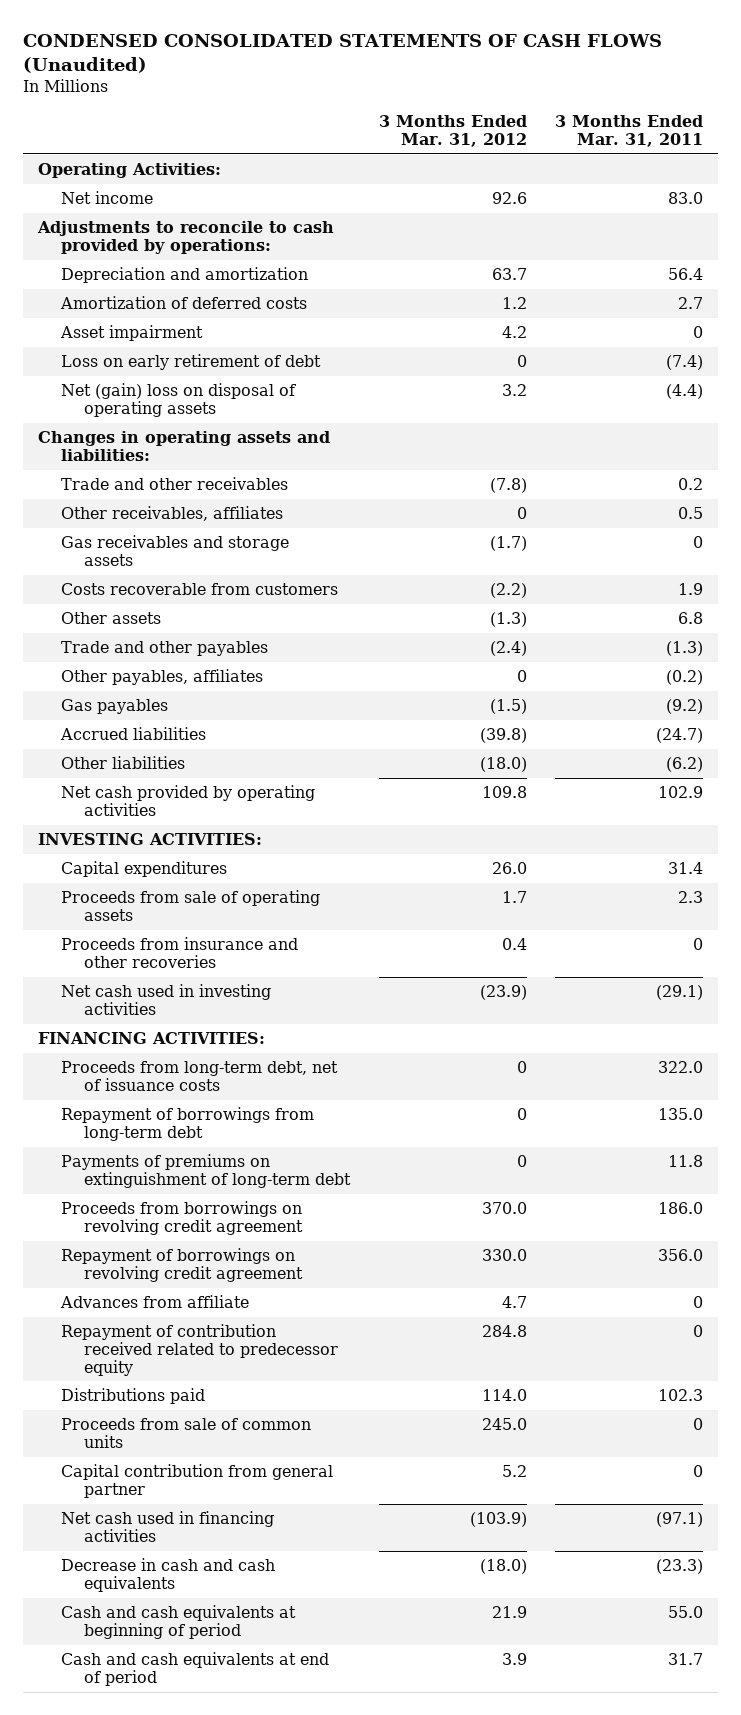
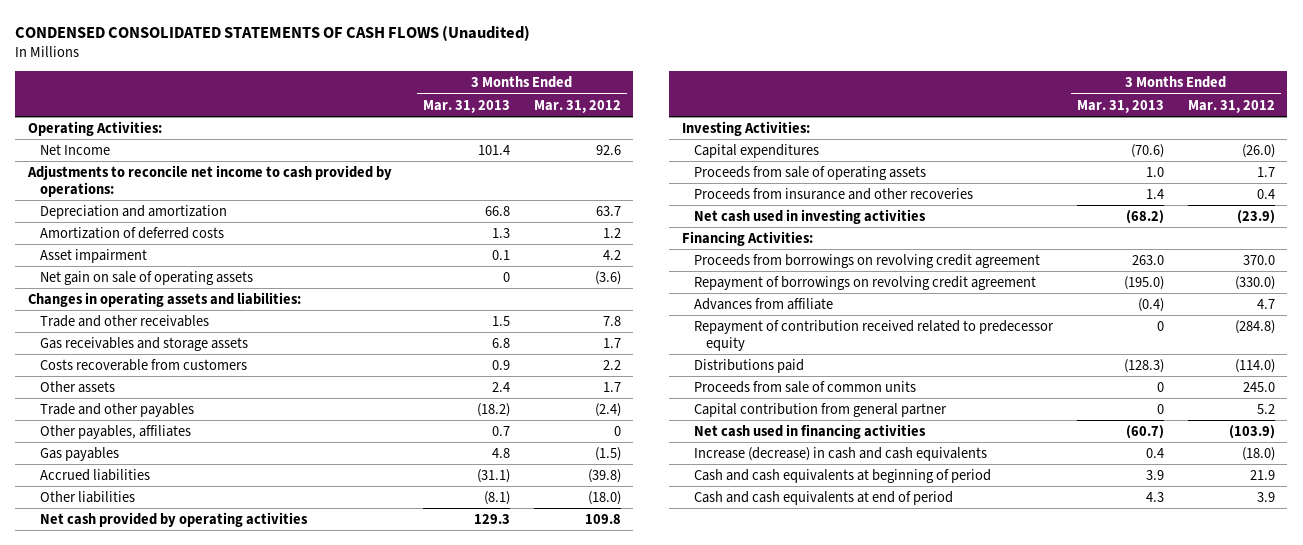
- | 3 Months Ended Mar. 31, 2012 | 3 Months Ended Mar. 31, 2011
+ | 3 Months Ended Mar. 31, 2013 | 3 Months Ended Mar. 31, 2012
- Net income | 92.6 | 83.0
- Adjustments to reconcile to cash provided by operations:
+ Net Income | 101.4 | 92.6
+ Adjustments to reconcile net income to cash provided by operations:
- Loss on early retirement of debt | 0 | (7.4)
- Net (gain) loss on disposal of operating assets | 3.2 | (4.4)
+ Net gain on sale of operating assets | 0 | (3.6)
- Trade and other receivables | (7.8) | 0.2
- Other receivables, affiliates | 0 | 0.5
- Gas receivables and storage assets | (1.7) | 0
- Costs recoverable from customers | (2.2) | 1.9
- Other assets | (1.3) | 6.8
+ Trade and other receivables | 1.5 | 7.8
+ Gas receivables and storage assets | 6.8 | 1.7
+ Costs recoverable from customers | 0.9 | 2.2
+ Other assets | 2.4 | 1.7
- INVESTING ACTIVITIES:
- Capital expenditures | 26.0 | 31.4
+ Investing Activities:
+ Capital expenditures | (70.6) | (26.0)
- FINANCING ACTIVITIES:
- Proceeds from long-term debt, net of issuance costs | 0 | 322.0
- Repayment of borrowings from long-term debt | 0 | 135.0
- Payments of premiums on extinguishment of long-term debt | 0 | 11.8
+ Financing Activities:
- Repayment of borrowings on revolving credit agreement | 330.0 | 356.0
+ Repayment of borrowings on revolving credit agreement | (195.0) | (330.0)
- Repayment of contribution received related to predecessor equity | 284.8 | 0
- Distributions paid | 114.0 | 102.3
+ Repayment of contribution received related to predecessor equity | 0 | (284.8)
+ Distributions paid | (128.3) | (114.0)
- Decrease in cash and cash equivalents | (18.0) | (23.3)
+ Increase (decrease) in cash and cash equivalents | 0.4 | (18.0)

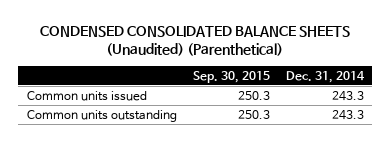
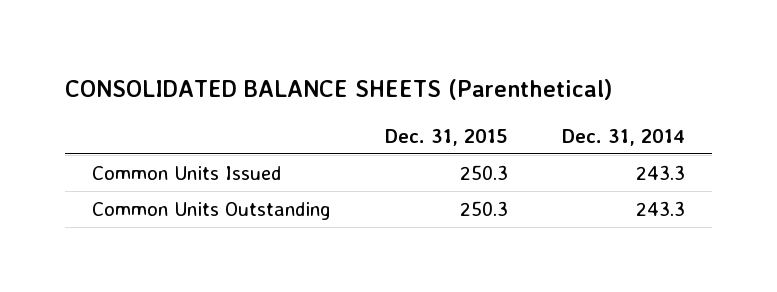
- CONDENSED CONSOLIDATED BALANCE SHEETS (Unaudited) (Parenthetical)
+ CONSOLIDATED BALANCE SHEETS (Parenthetical)
- | Sep. 30, 2015 | Dec. 31, 2014
+ | Dec. 31, 2015 | Dec. 31, 2014
- Common units issued | 250.3 | 243.3
- Common units outstanding | 250.3 | 243.3
+ Common Units Issued | 250.3 | 243.3
+ Common Units Outstanding | 250.3 | 243.3

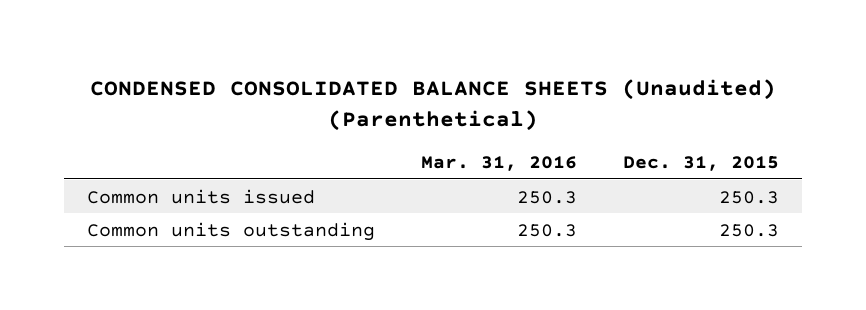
- CONSOLIDATED BALANCE SHEETS (Parenthetical)
+ CONDENSED CONSOLIDATED BALANCE SHEETS (Unaudited) (Parenthetical)
- | Dec. 31, 2015 | Dec. 31, 2014
+ | Mar. 31, 2016 | Dec. 31, 2015
- Common Units Issued | 250.3 | 243.3
- Common Units Outstanding | 250.3 | 243.3
+ Common units issued | 250.3 | 250.3
+ Common units outstanding | 250.3 | 250.3

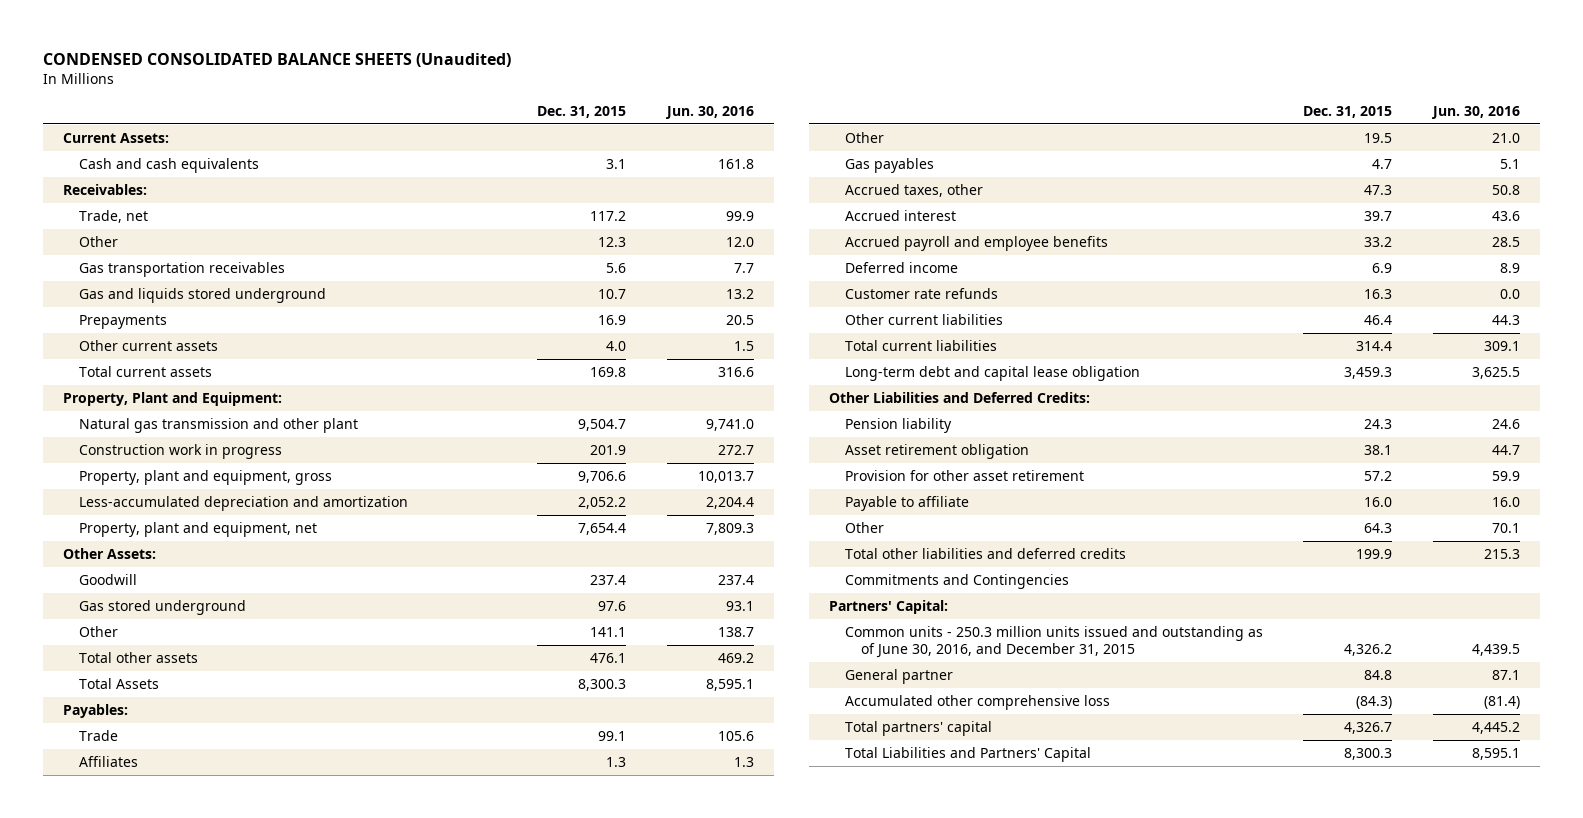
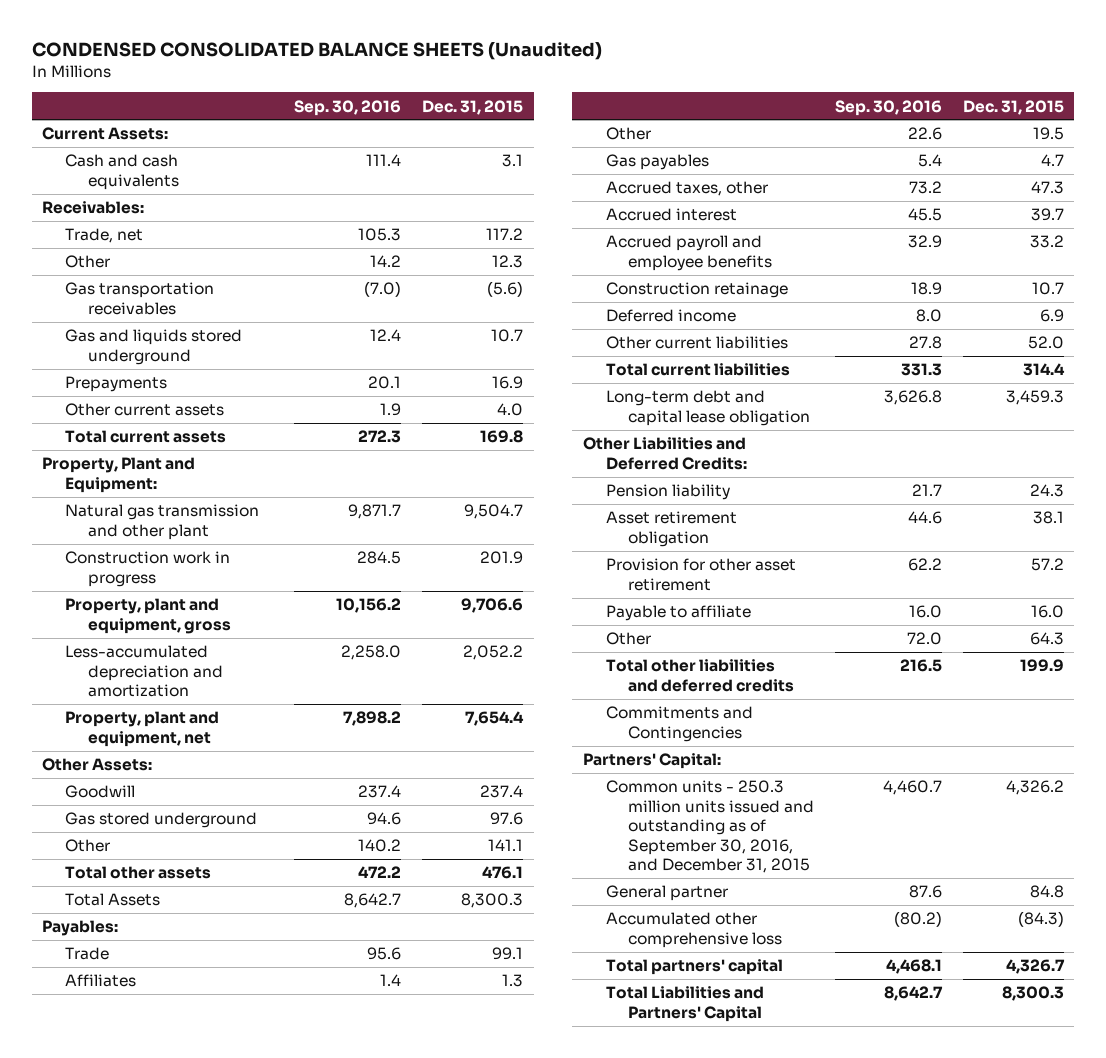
- | Dec. 31, 2015 | Jun. 30, 2016
+ | Sep. 30, 2016 | Dec. 31, 2015
- Gas transportation receivables | 5.6 | 7.7
+ Gas transportation receivables | (7.0) | (5.6)
+ Construction retainage | 18.9 | 10.7
- Customer rate refunds | 16.3 | 0.0
- Other current liabilities | 46.4 | 44.3
+ Other current liabilities | 27.8 | 52.0
- Common units - 250.3 million units issued and outstanding as of June 30, 2016, and December 31, 2015 | 4,326.2 | 4,439.5
+ Common units - 250.3 million units issued and outstanding as of September 30, 2016, and December 31, 2015 | 4,460.7 | 4,326.2

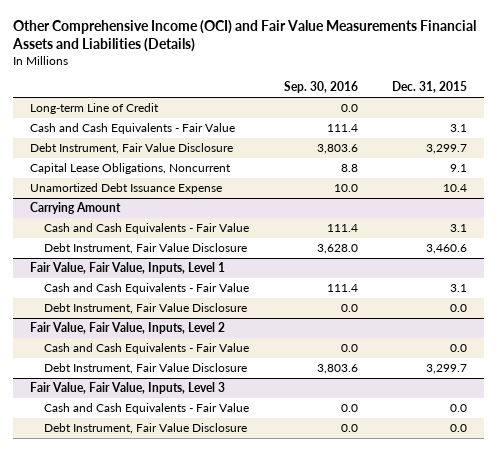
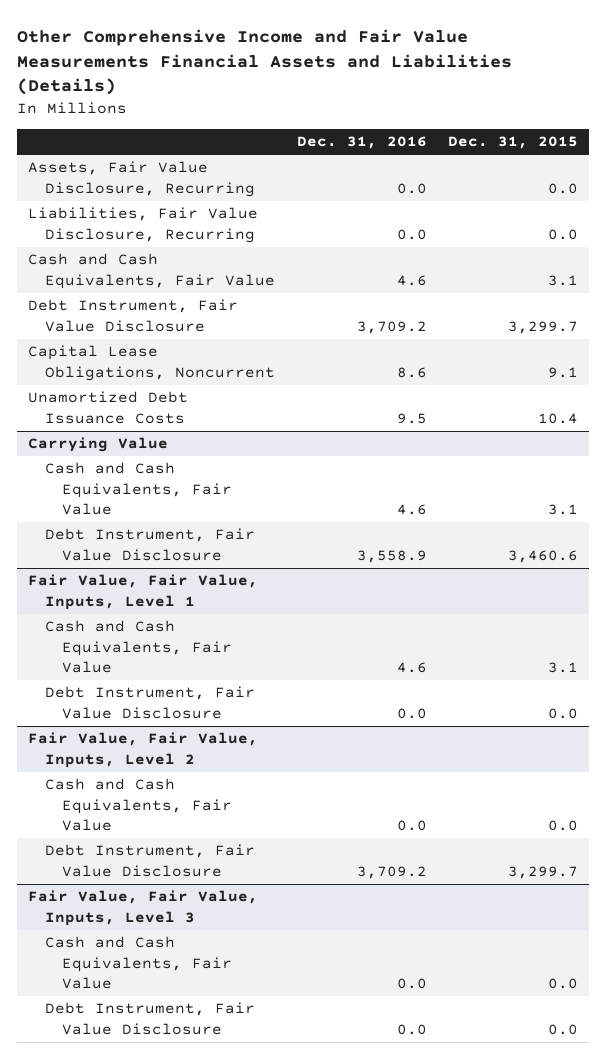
- Other Comprehensive Income (OCI) and Fair Value Measurements Financial Assets and Liabilities (Details)
+ Other Comprehensive Income and Fair Value Measurements Financial Assets and Liabilities (Details)
- | Sep. 30, 2016 | Dec. 31, 2015
+ | Dec. 31, 2016 | Dec. 31, 2015
- Long-term Line of Credit | 0.0 |
- Cash and Cash Equivalents - Fair Value | 111.4 | 3.1
+ Assets, Fair Value Disclosure, Recurring | 0.0 | 0.0
+ Liabilities, Fair Value Disclosure, Recurring | 0.0 | 0.0
+ Cash and Cash Equivalents, Fair Value | 4.6 | 3.1
- Unamortized Debt Issuance Expense | 10.0 | 10.4
- Carrying Amount
- Cash and Cash Equivalents - Fair Value | 111.4 | 3.1
+ Unamortized Debt Issuance Costs | 9.5 | 10.4
+ Carrying Value
+ Cash and Cash Equivalents, Fair Value | 4.6 | 3.1
@ Fair Value, Fair Value, Inputs, Level 1
- Cash and Cash Equivalents - Fair Value | 111.4 | 3.1
+ Cash and Cash Equivalents, Fair Value | 4.6 | 3.1
@ Fair Value, Fair Value, Inputs, Level 2
- Cash and Cash Equivalents - Fair Value | 0.0 | 0.0
+ Cash and Cash Equivalents, Fair Value | 0.0 | 0.0
@ Fair Value, Fair Value, Inputs, Level 3
- Cash and Cash Equivalents - Fair Value | 0.0 | 0.0
+ Cash and Cash Equivalents, Fair Value | 0.0 | 0.0

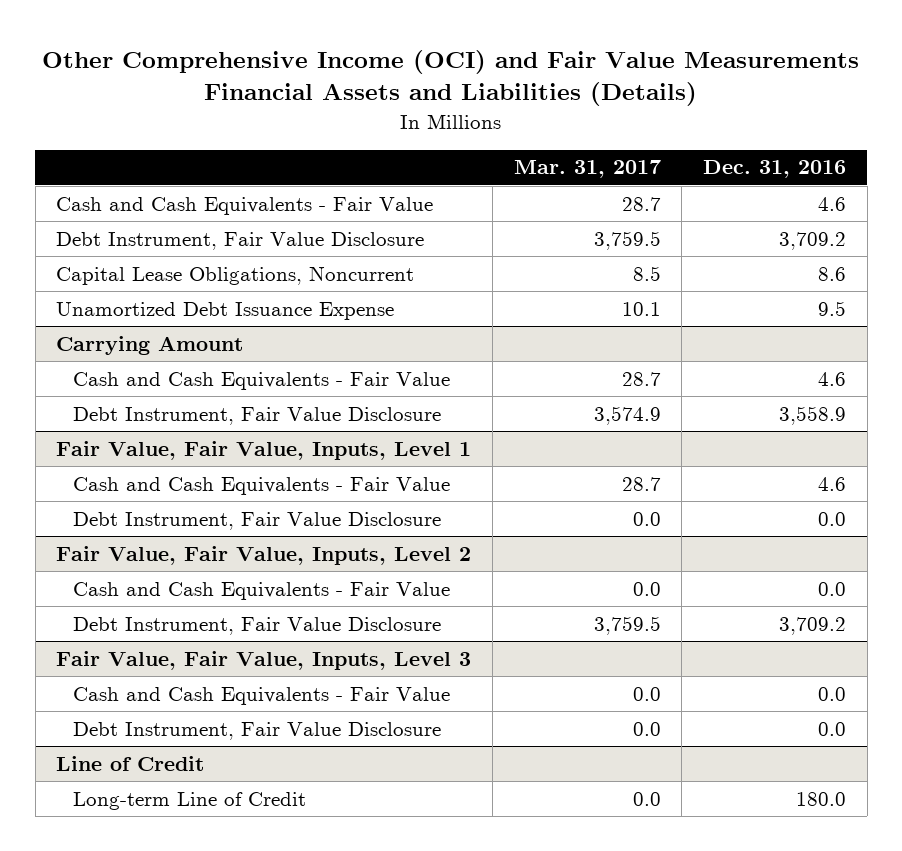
- Other Comprehensive Income and Fair Value Measurements Financial Assets and Liabilities (Details)
+ Other Comprehensive Income (OCI) and Fair Value Measurements Financial Assets and Liabilities (Details)
- | Dec. 31, 2016 | Dec. 31, 2015
+ | Mar. 31, 2017 | Dec. 31, 2016
- Assets, Fair Value Disclosure, Recurring | 0.0 | 0.0
- Liabilities, Fair Value Disclosure, Recurring | 0.0 | 0.0
- Cash and Cash Equivalents, Fair Value | 4.6 | 3.1
+ Cash and Cash Equivalents - Fair Value | 28.7 | 4.6
- Unamortized Debt Issuance Costs | 9.5 | 10.4
- Carrying Value
- Cash and Cash Equivalents, Fair Value | 4.6 | 3.1
+ Unamortized Debt Issuance Expense | 10.1 | 9.5
+ Carrying Amount
+ Cash and Cash Equivalents - Fair Value | 28.7 | 4.6
@ Fair Value, Fair Value, Inputs, Level 1
- Cash and Cash Equivalents, Fair Value | 4.6 | 3.1
+ Cash and Cash Equivalents - Fair Value | 28.7 | 4.6
@ Fair Value, Fair Value, Inputs, Level 2
- Cash and Cash Equivalents, Fair Value | 0.0 | 0.0
+ Cash and Cash Equivalents - Fair Value | 0.0 | 0.0
@ Fair Value, Fair Value, Inputs, Level 3
- Cash and Cash Equivalents, Fair Value | 0.0 | 0.0
+ Cash and Cash Equivalents - Fair Value | 0.0 | 0.0
+ Line of Credit
+ Long-term Line of Credit | 0.0 | 180.0

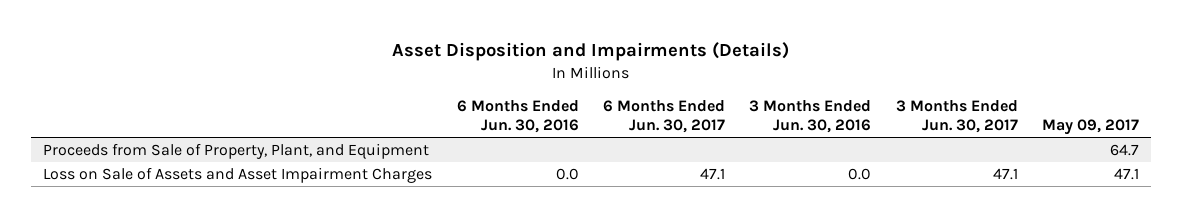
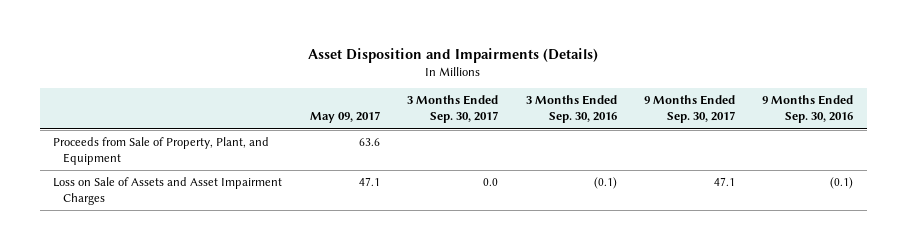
- | 6 Months Ended Jun. 30, 2016 | 6 Months Ended Jun. 30, 2017 | 3 Months Ended Jun. 30, 2016 | 3 Months Ended Jun. 30, 2017 | May 09, 2017
+ | May 09, 2017 | 3 Months Ended Sep. 30, 2017 | 3 Months Ended Sep. 30, 2016 | 9 Months Ended Sep. 30, 2017 | 9 Months Ended Sep. 30, 2016
- Proceeds from Sale of Property, Plant, and Equipment | | | | | 64.7
+ Proceeds from Sale of Property, Plant, and Equipment | 63.6 | | | |

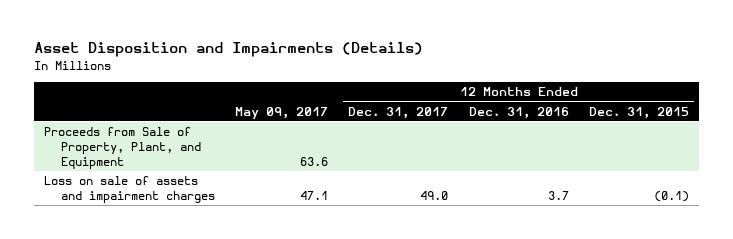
- | May 09, 2017 | 3 Months Ended Sep. 30, 2017 | 3 Months Ended Sep. 30, 2016 | 9 Months Ended Sep. 30, 2017 | 9 Months Ended Sep. 30, 2016
+ | May 09, 2017 | 12 Months Ended Dec. 31, 2017 | 12 Months Ended Dec. 31, 2016 | 12 Months Ended Dec. 31, 2015
- Loss on Sale of Assets and Asset Impairment Charges | 47.1 | 0.0 | (0.1) | 47.1 | (0.1)
+ Loss on sale of assets and impairment charges | 47.1 | 49.0 | 3.7 | (0.1)

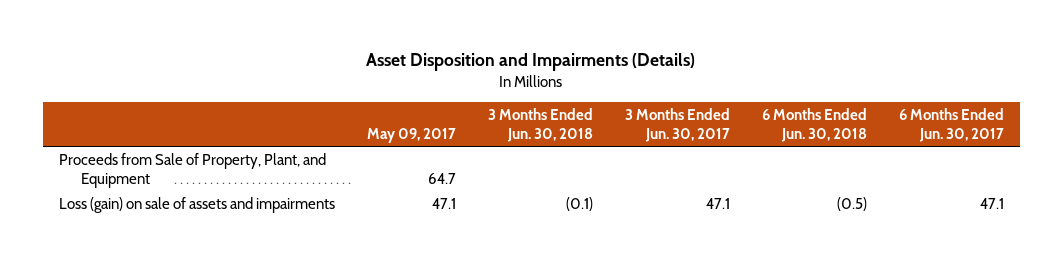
- | May 09, 2017 | 12 Months Ended Dec. 31, 2017 | 12 Months Ended Dec. 31, 2016 | 12 Months Ended Dec. 31, 2015
+ | May 09, 2017 | 3 Months Ended Jun. 30, 2018 | 3 Months Ended Jun. 30, 2017 | 6 Months Ended Jun. 30, 2018 | 6 Months Ended Jun. 30, 2017
- Proceeds from Sale of Property, Plant, and Equipment | 63.6 | | |
- Loss on sale of assets and impairment charges | 47.1 | 49.0 | 3.7 | (0.1)
+ Proceeds from Sale of Property, Plant, and Equipment | 64.7 | | | |
+ Loss (gain) on sale of assets and impairments | 47.1 | (0.1) | 47.1 | (0.5) | 47.1

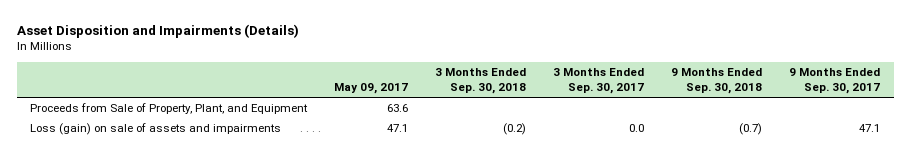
- | May 09, 2017 | 3 Months Ended Jun. 30, 2018 | 3 Months Ended Jun. 30, 2017 | 6 Months Ended Jun. 30, 2018 | 6 Months Ended Jun. 30, 2017
+ | May 09, 2017 | 3 Months Ended Sep. 30, 2018 | 3 Months Ended Sep. 30, 2017 | 9 Months Ended Sep. 30, 2018 | 9 Months Ended Sep. 30, 2017
- Proceeds from Sale of Property, Plant, and Equipment | 64.7 | | | |
+ Proceeds from Sale of Property, Plant, and Equipment | 63.6 | | | |

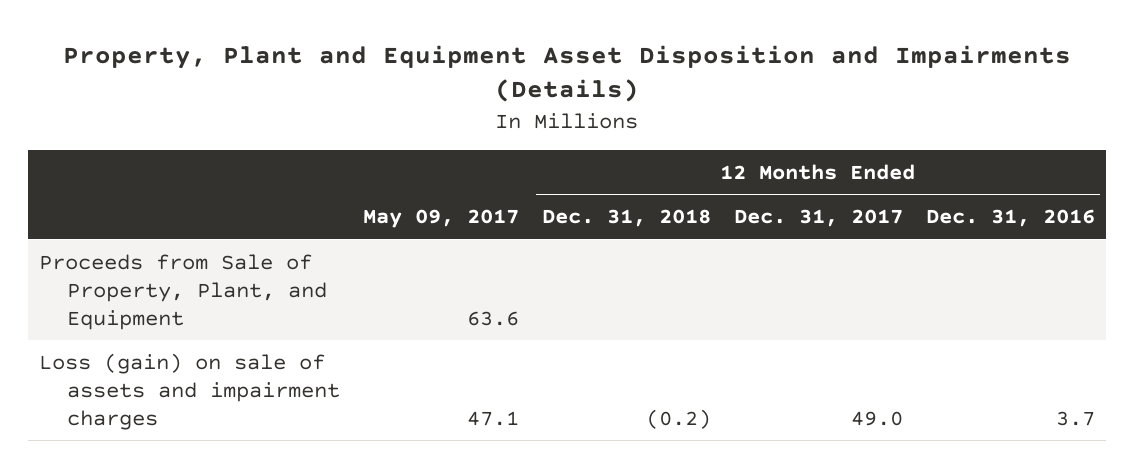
- Asset Disposition and Impairments (Details)
+ Property, Plant and Equipment Asset Disposition and Impairments (Details)
- | May 09, 2017 | 3 Months Ended Sep. 30, 2018 | 3 Months Ended Sep. 30, 2017 | 9 Months Ended Sep. 30, 2018 | 9 Months Ended Sep. 30, 2017
+ | May 09, 2017 | 12 Months Ended Dec. 31, 2018 | 12 Months Ended Dec. 31, 2017 | 12 Months Ended Dec. 31, 2016
- Loss (gain) on sale of assets and impairments | 47.1 | (0.2) | 0.0 | (0.7) | 47.1
+ Loss (gain) on sale of assets and impairment charges | 47.1 | (0.2) | 49.0 | 3.7

